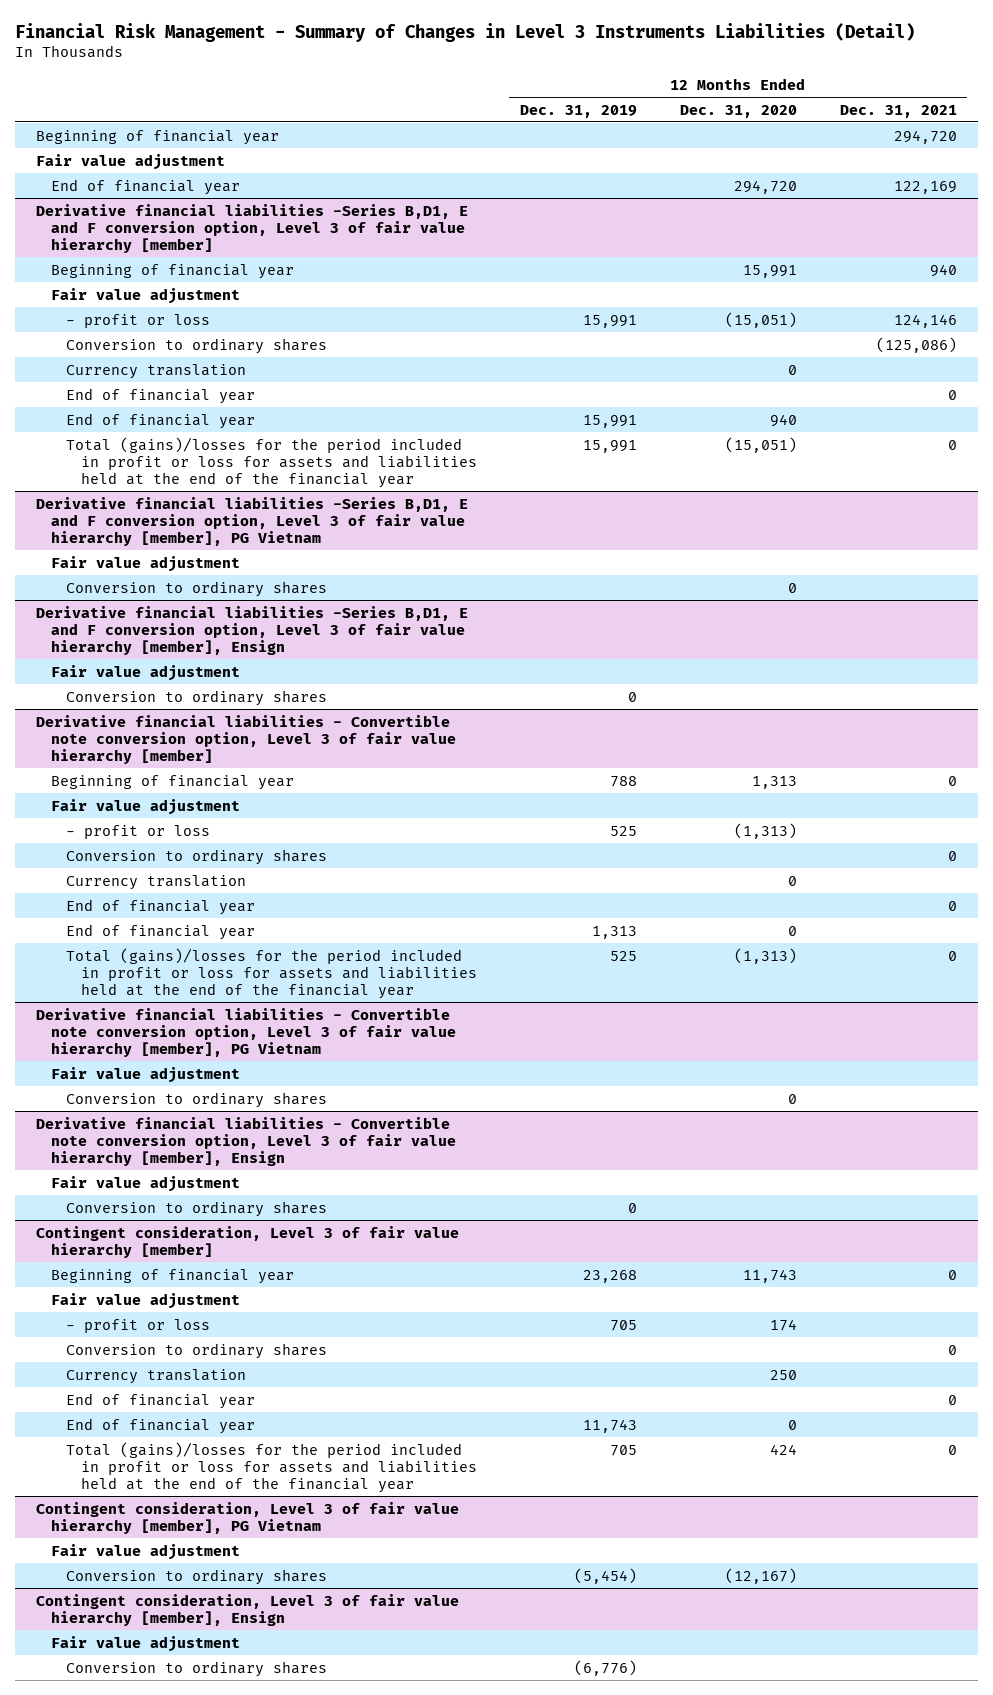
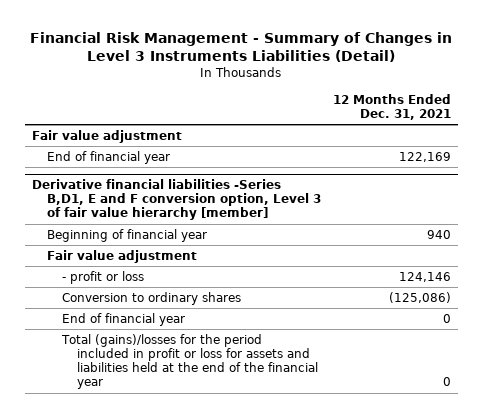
- | 12 Months Ended Dec. 31, 2019 | 12 Months Ended Dec. 31, 2020 | 12 Months Ended Dec. 31, 2021
+ | 12 Months Ended Dec. 31, 2021
- Beginning of financial year | | | 294,720
@ Derivative financial liabilities -Series B,D1, E and F conversion option, Level 3 of fair value hierarchy [member]
- Currency translation | | 0 |
- End of financial year | 15,991 | 940 |
- Derivative financial liabilities -Series B,D1, E and F conversion option, Level 3 of fair value hierarchy [member], PG Vietnam
- Fair value adjustment
- Conversion to ordinary shares | | 0 |
- Derivative financial liabilities -Series B,D1, E and F conversion option, Level 3 of fair value hierarchy [member], Ensign
- Fair value adjustment
- Conversion to ordinary shares | 0 | |
- Derivative financial liabilities - Convertible note conversion option, Level 3 of fair value hierarchy [member]
- Beginning of financial year | 788 | 1,313 | 0
- Fair value adjustment
- - profit or loss | 525 | (1,313) |
- Conversion to ordinary shares | | | 0
- Currency translation | | 0 |
- End of financial year | | | 0
- End of financial year | 1,313 | 0 |
- Total (gains)/losses for the period included in profit or loss for assets and liabilities held at the end of the financial year | 525 | (1,313) | 0
- Derivative financial liabilities - Convertible note conversion option, Level 3 of fair value hierarchy [member], PG Vietnam
- Fair value adjustment
- Conversion to ordinary shares | | 0 |
- Derivative financial liabilities - Convertible note conversion option, Level 3 of fair value hierarchy [member], Ensign
- Fair value adjustment
- Conversion to ordinary shares | 0 | |
- Contingent consideration, Level 3 of fair value hierarchy [member]
- Beginning of financial year | 23,268 | 11,743 | 0
- Fair value adjustment
- - profit or loss | 705 | 174 |
- Conversion to ordinary shares | | | 0
- Currency translation | | 250 |
- End of financial year | | | 0
- End of financial year | 11,743 | 0 |
- Total (gains)/losses for the period included in profit or loss for assets and liabilities held at the end of the financial year | 705 | 424 | 0
- Contingent consideration, Level 3 of fair value hierarchy [member], PG Vietnam
- Fair value adjustment
- Conversion to ordinary shares | (5,454) | (12,167) |
- Contingent consideration, Level 3 of fair value hierarchy [member], Ensign
- Fair value adjustment
- Conversion to ordinary shares | (6,776) | |

